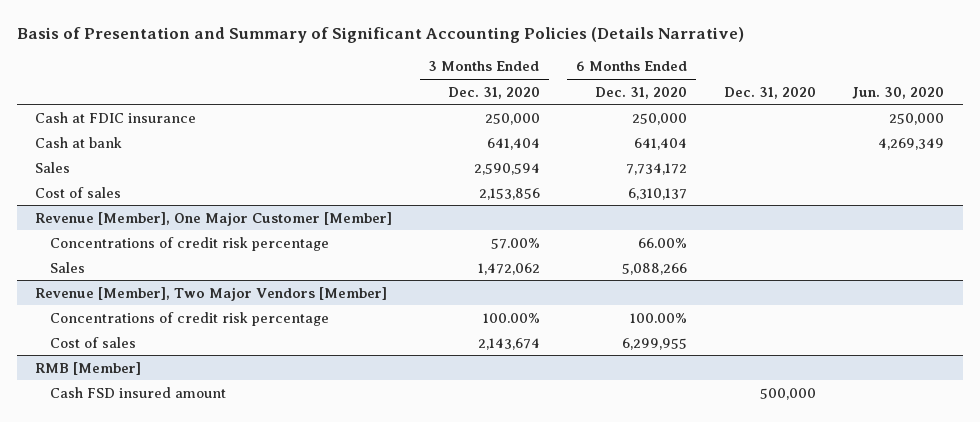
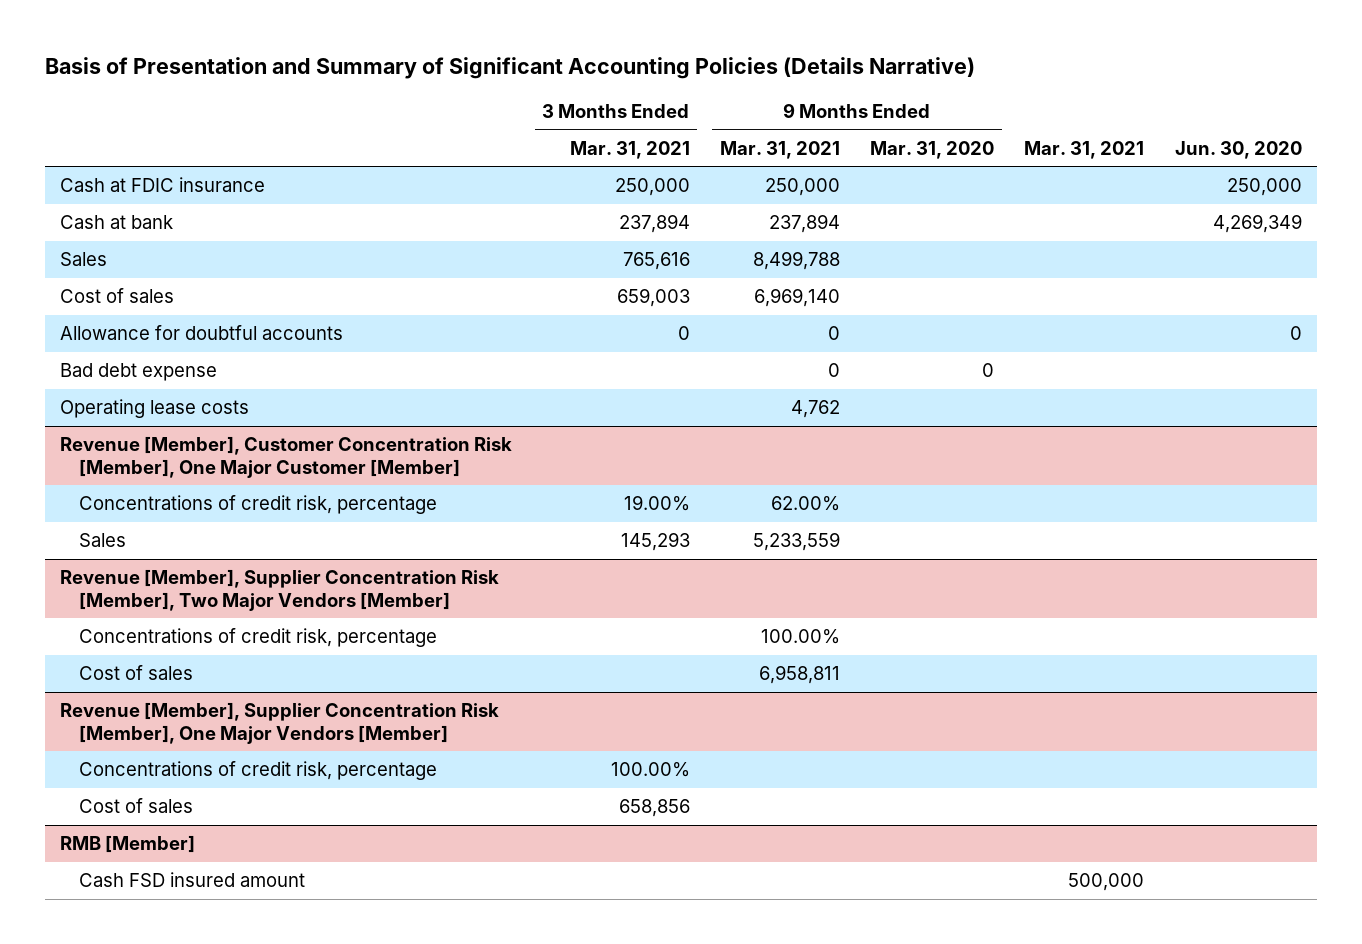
- | 3 Months Ended Dec. 31, 2020 | 6 Months Ended Dec. 31, 2020 | Dec. 31, 2020 | Jun. 30, 2020
+ | 3 Months Ended Mar. 31, 2021 | 9 Months Ended Mar. 31, 2021 | 9 Months Ended Mar. 31, 2020 | Mar. 31, 2021 | Jun. 30, 2020
- Revenue [Member], One Major Customer [Member]
- Concentrations of credit risk percentage | 57.00% | 66.00% | |
+ Allowance for doubtful accounts | 0 | 0 | | | 0
+ Bad debt expense | | 0 | 0 | |
+ Operating lease costs | | 4,762 | | |
+ Revenue [Member], Customer Concentration Risk [Member], One Major Customer [Member]
+ Concentrations of credit risk, percentage | 19.00% | 62.00% | | |
- Revenue [Member], Two Major Vendors [Member]
- Concentrations of credit risk percentage | 100.00% | 100.00% | |
+ Revenue [Member], Supplier Concentration Risk [Member], Two Major Vendors [Member]
+ Concentrations of credit risk, percentage | | 100.00% | | |
+ Revenue [Member], Supplier Concentration Risk [Member], One Major Vendors [Member]
+ Concentrations of credit risk, percentage | 100.00% | | | |
+ Cost of sales | 658,856 | | | |

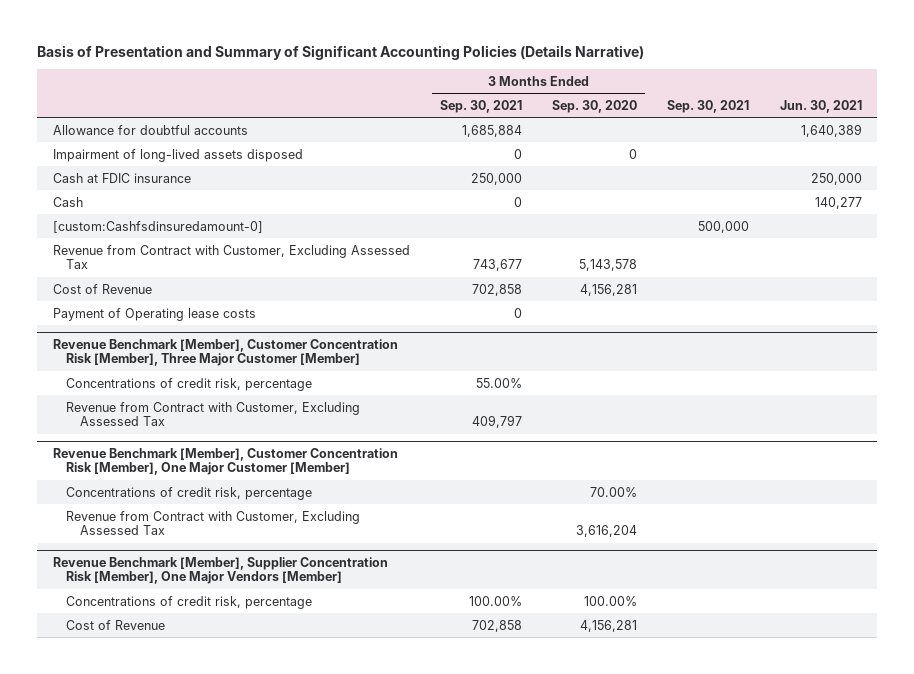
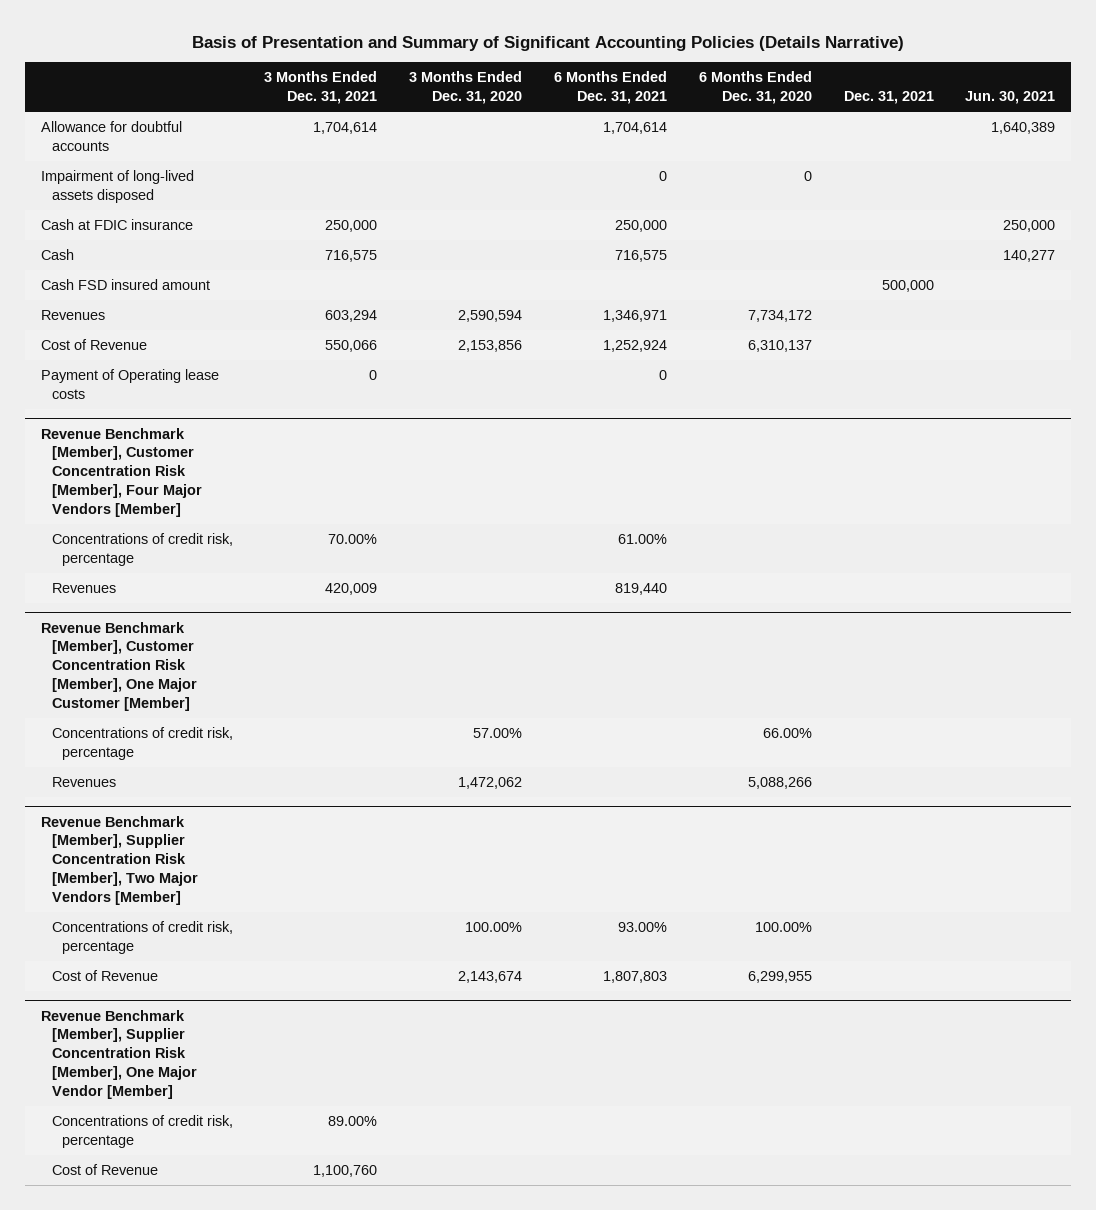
- | 3 Months Ended Sep. 30, 2021 | 3 Months Ended Sep. 30, 2020 | Sep. 30, 2021 | Jun. 30, 2021
+ | 3 Months Ended Dec. 31, 2021 | 3 Months Ended Dec. 31, 2020 | 6 Months Ended Dec. 31, 2021 | 6 Months Ended Dec. 31, 2020 | Dec. 31, 2021 | Jun. 30, 2021
- [custom:Cashfsdinsuredamount-0] | | | 500,000 |
- Revenue from Contract with Customer, Excluding Assessed Tax | 743,677 | 5,143,578 | |
+ Cash FSD insured amount | | | | | 500,000 |
+ Revenues | 603,294 | 2,590,594 | 1,346,971 | 7,734,172 | |
- Revenue Benchmark [Member], Customer Concentration Risk [Member], Three Major Customer [Member]
+ Revenue Benchmark [Member], Customer Concentration Risk [Member], Four Major Vendors [Member]
- Revenue from Contract with Customer, Excluding Assessed Tax | 409,797 | | |
+ Revenues | 420,009 | | 819,440 | | |
@ Revenue Benchmark [Member], Customer Concentration Risk [Member], One Major Customer [Member]
- Revenue from Contract with Customer, Excluding Assessed Tax | | 3,616,204 | |
- Revenue Benchmark [Member], Supplier Concentration Risk [Member], One Major Vendors [Member]
@ Revenue Benchmark [Member], Customer Concentration Risk [Member], One Major Customer [Member]
+ Revenues | | 1,472,062 | | 5,088,266 | |
+ Revenue Benchmark [Member], Supplier Concentration Risk [Member], Two Major Vendors [Member]
+ Concentrations of credit risk, percentage | | 100.00% | 93.00% | 100.00% | |
+ Cost of Revenue | | 2,143,674 | 1,807,803 | 6,299,955 | |
+ Revenue Benchmark [Member], Supplier Concentration Risk [Member], One Major Vendor [Member]

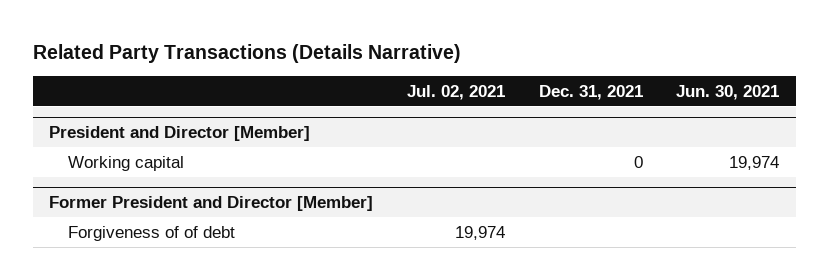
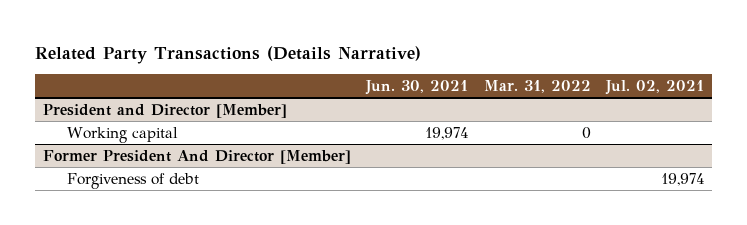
- | Jul. 02, 2021 | Dec. 31, 2021 | Jun. 30, 2021
+ | Jun. 30, 2021 | Mar. 31, 2022 | Jul. 02, 2021
- Former President and Director [Member]
- Forgiveness of of debt | 19,974 | |
+ Former President And Director [Member]
+ Forgiveness of debt | | | 19,974

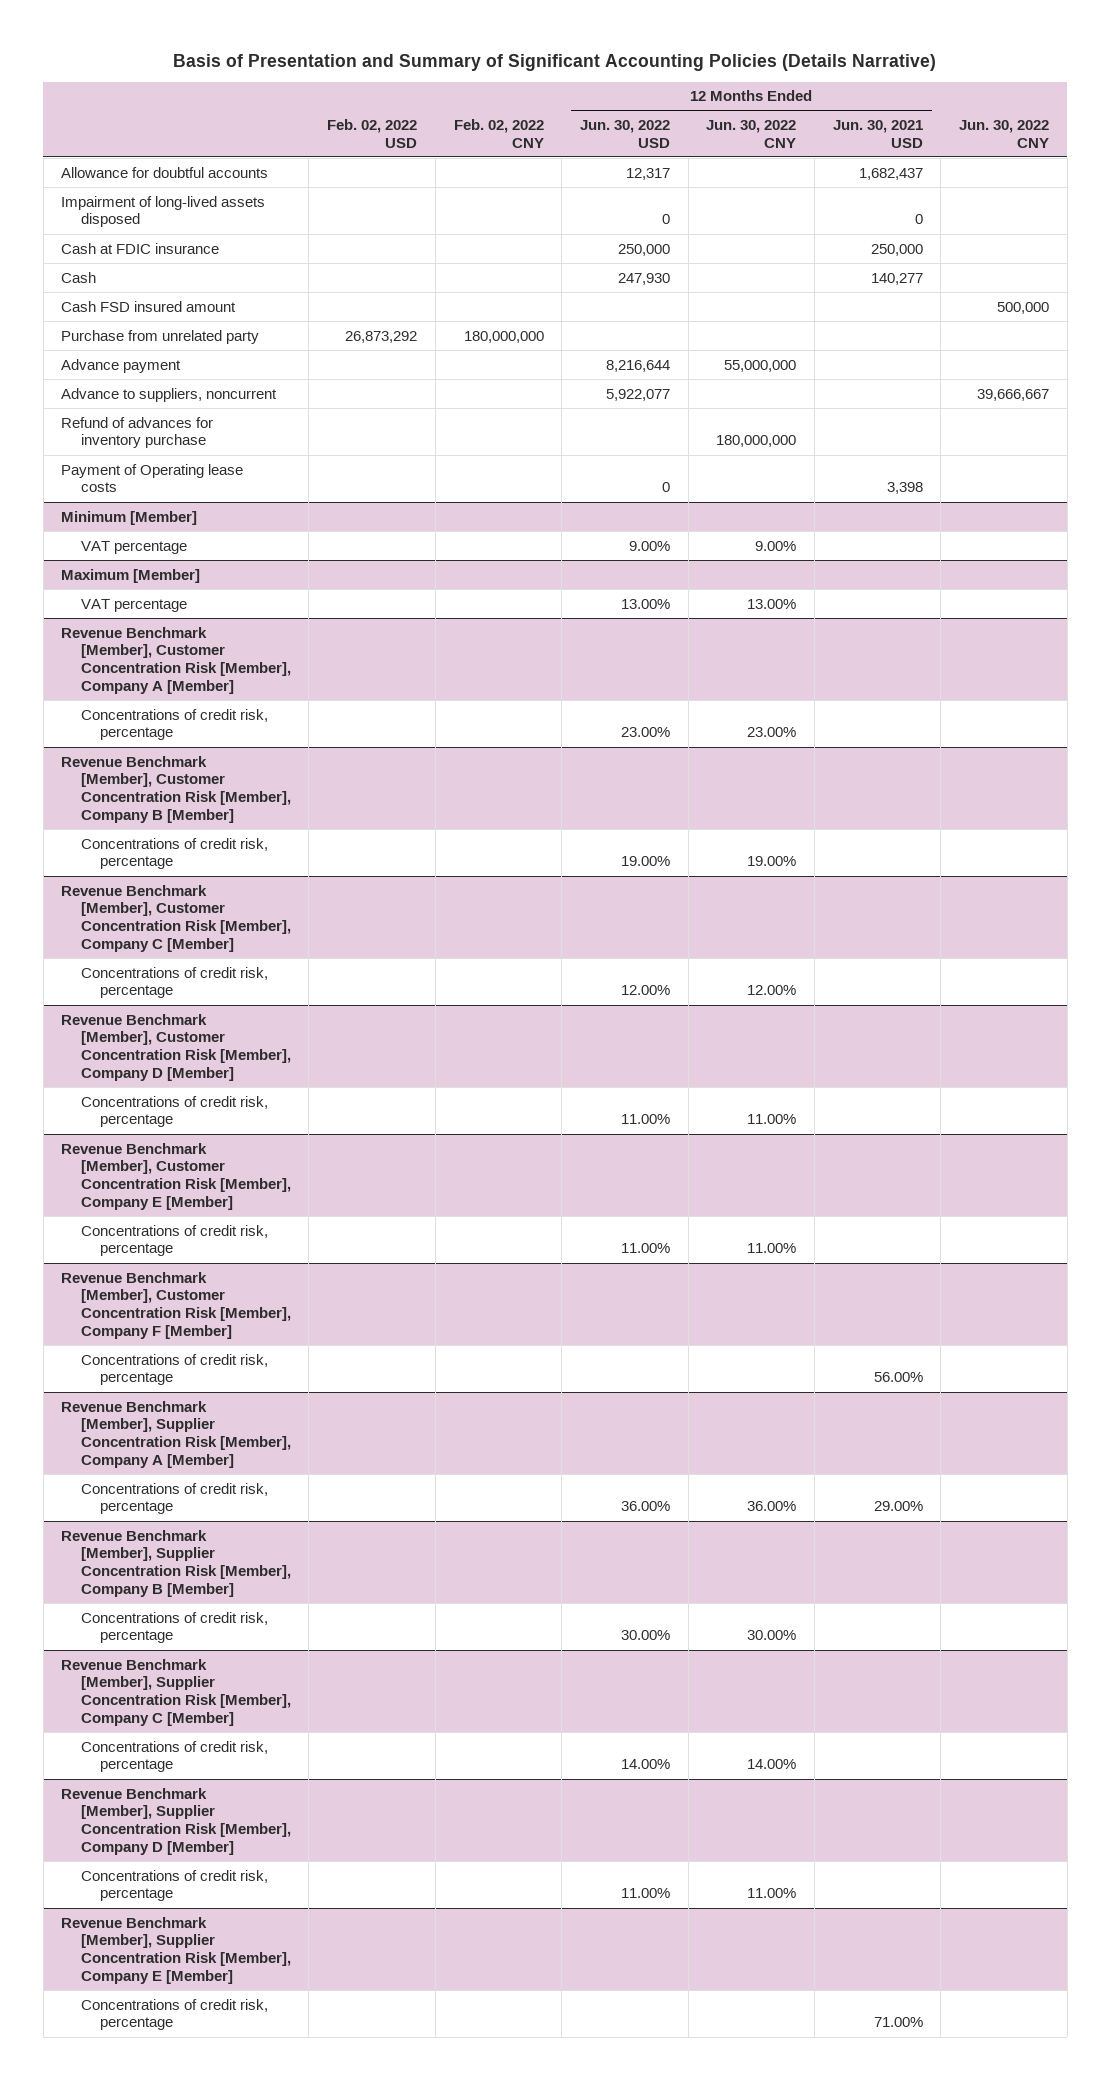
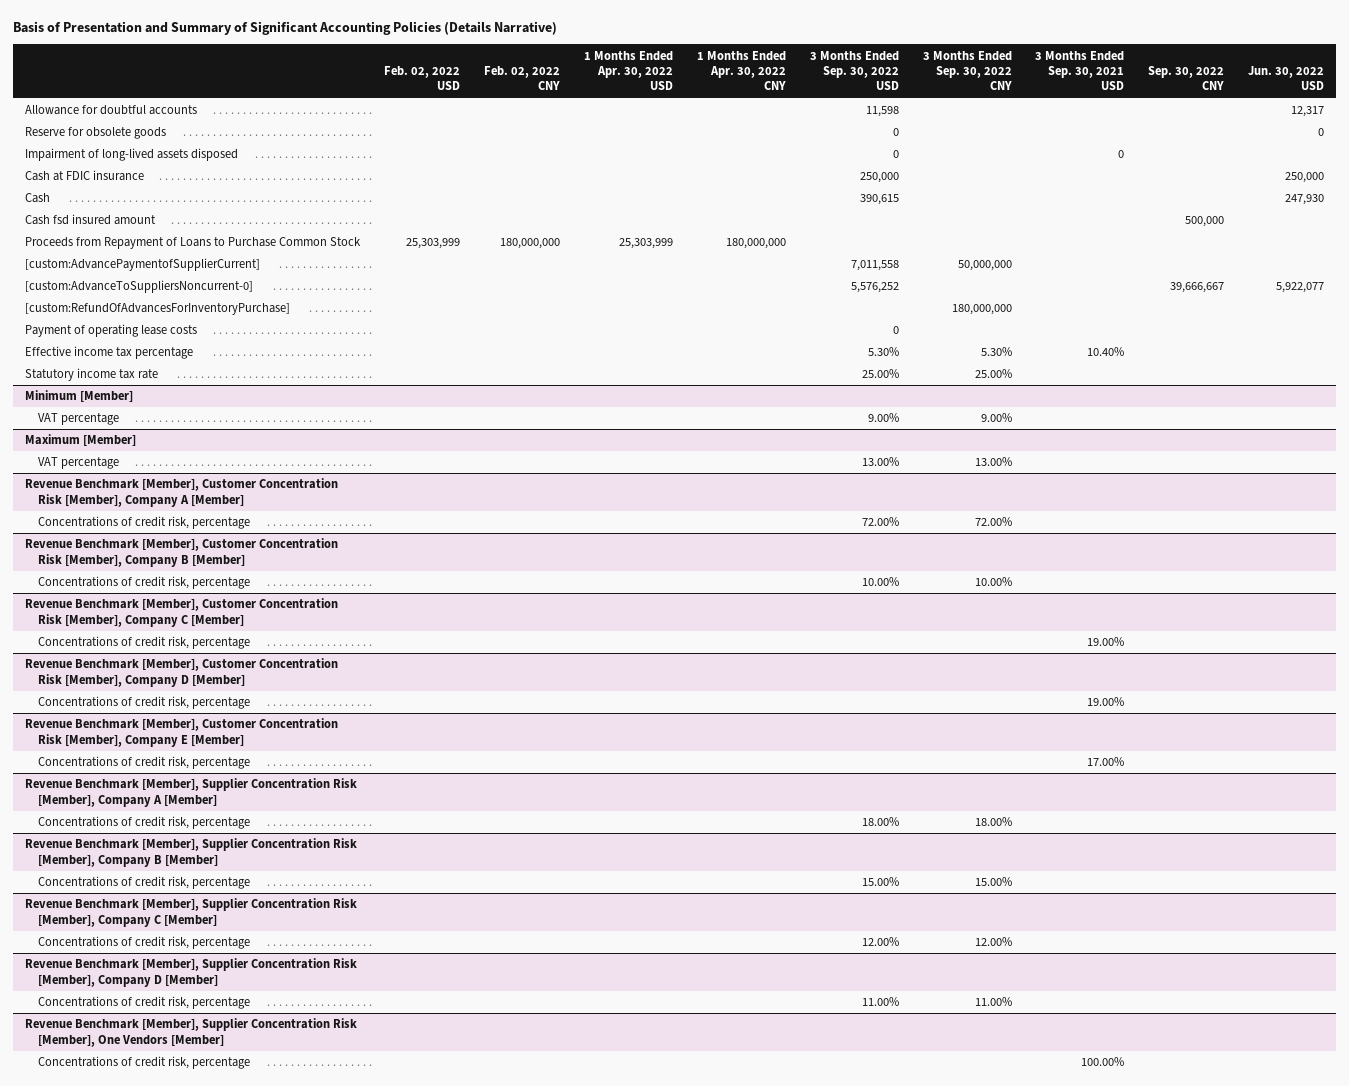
- | Feb. 02, 2022 USD | Feb. 02, 2022 CNY | 12 Months Ended Jun. 30, 2022 USD | 12 Months Ended Jun. 30, 2022 CNY | 12 Months Ended Jun. 30, 2021 USD | Jun. 30, 2022 CNY
+ | Feb. 02, 2022 USD | Feb. 02, 2022 CNY | 1 Months Ended Apr. 30, 2022 USD | 1 Months Ended Apr. 30, 2022 CNY | 3 Months Ended Sep. 30, 2022 USD | 3 Months Ended Sep. 30, 2022 CNY | 3 Months Ended Sep. 30, 2021 USD | Sep. 30, 2022 CNY | Jun. 30, 2022 USD
+ Reserve for obsolete goods | | | | | 0 | | | | 0
- Cash FSD insured amount | | | | | | 500,000
- Purchase from unrelated party | 26,873,292 | 180,000,000 | | | |
- Advance payment | | | 8,216,644 | 55,000,000 | |
- Advance to suppliers, noncurrent | | | 5,922,077 | | | 39,666,667
- Refund of advances for inventory purchase | | | | 180,000,000 | |
- Payment of Operating lease costs | | | 0 | | 3,398 |
+ Cash fsd insured amount | | | | | | | | 500,000 |
+ Proceeds from Repayment of Loans to Purchase Common Stock | 25,303,999 | 180,000,000 | 25,303,999 | 180,000,000 | | | | |
+ [custom:AdvancePaymentofSupplierCurrent] | | | | | 7,011,558 | 50,000,000 | | |
+ [custom:AdvanceToSuppliersNoncurrent-0] | | | | | 5,576,252 | | | 39,666,667 | 5,922,077
+ [custom:RefundOfAdvancesForInventoryPurchase] | | | | | | 180,000,000 | | |
+ Payment of operating lease costs | | | | | 0 | | | |
+ Effective income tax percentage | | | | | 5.30% | 5.30% | 10.40% | |
+ Statutory income tax rate | | | | | 25.00% | 25.00% | | |
- Revenue Benchmark [Member], Customer Concentration Risk [Member], Company F [Member]
- Concentrations of credit risk, percentage | | | | | 56.00% |
- Revenue Benchmark [Member], Supplier Concentration Risk [Member], Company E [Member]
+ Revenue Benchmark [Member], Supplier Concentration Risk [Member], One Vendors [Member]

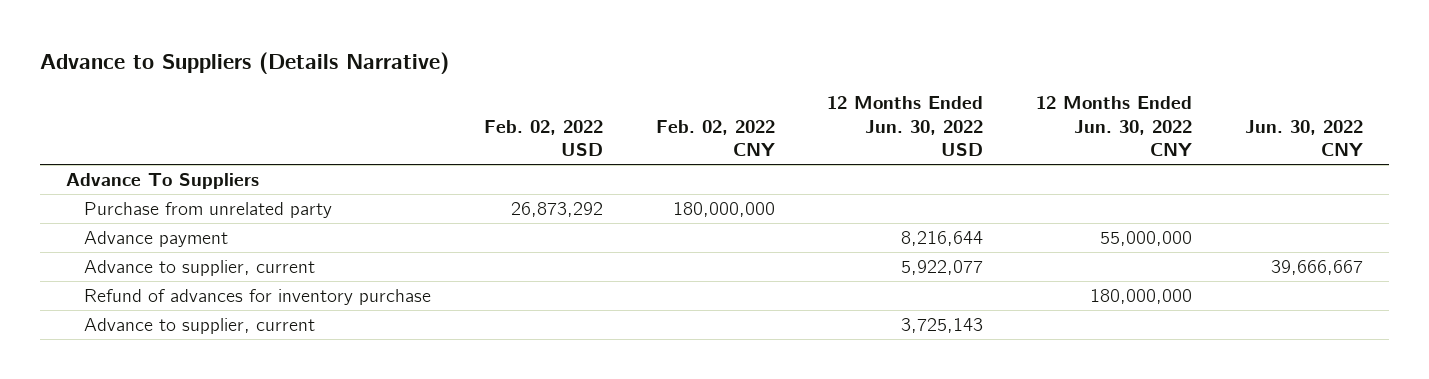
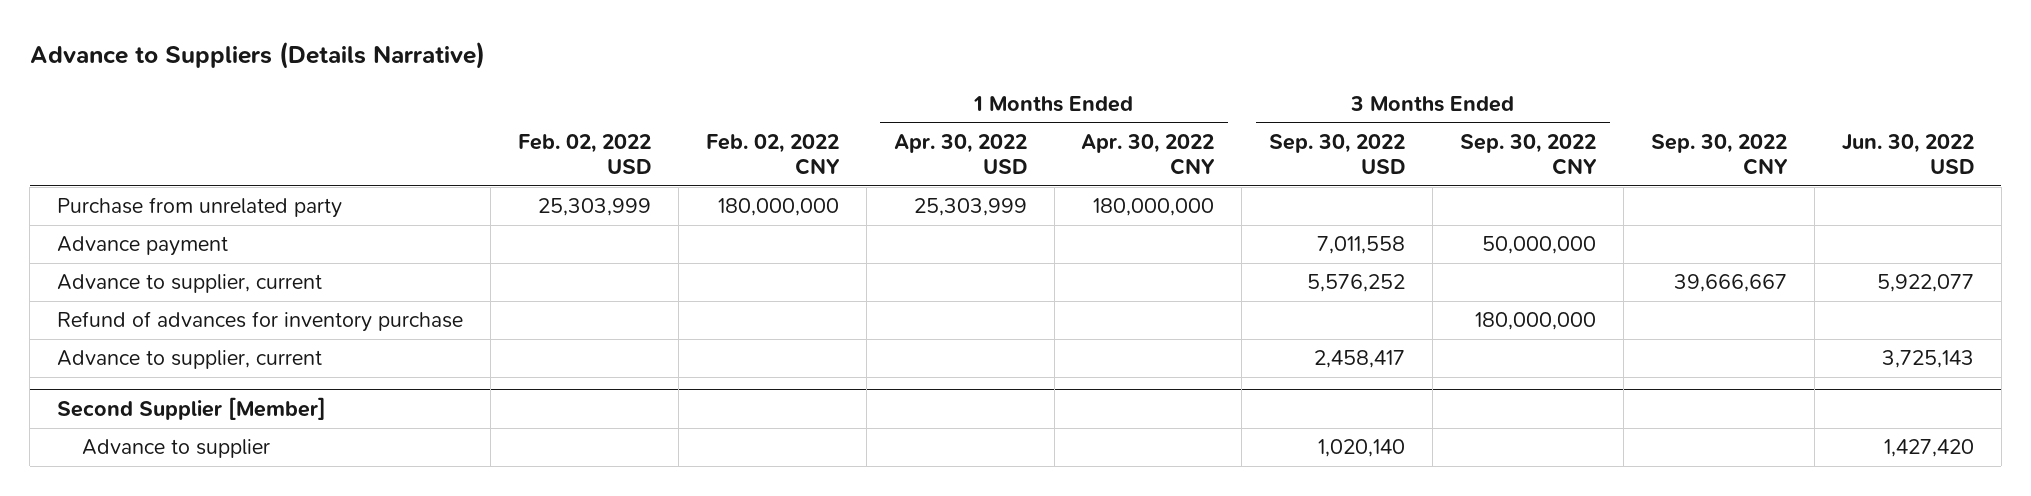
- | Feb. 02, 2022 USD | Feb. 02, 2022 CNY | 12 Months Ended Jun. 30, 2022 USD | 12 Months Ended Jun. 30, 2022 CNY | Jun. 30, 2022 CNY
+ | Feb. 02, 2022 USD | Feb. 02, 2022 CNY | 1 Months Ended Apr. 30, 2022 USD | 1 Months Ended Apr. 30, 2022 CNY | 3 Months Ended Sep. 30, 2022 USD | 3 Months Ended Sep. 30, 2022 CNY | Sep. 30, 2022 CNY | Jun. 30, 2022 USD
- Advance To Suppliers
- Purchase from unrelated party | 26,873,292 | 180,000,000 | | |
+ Purchase from unrelated party | 25,303,999 | 180,000,000 | 25,303,999 | 180,000,000 | | | |
+ Second Supplier [Member]
+ Advance to supplier | | | | | 1,020,140 | | | 1,427,420

